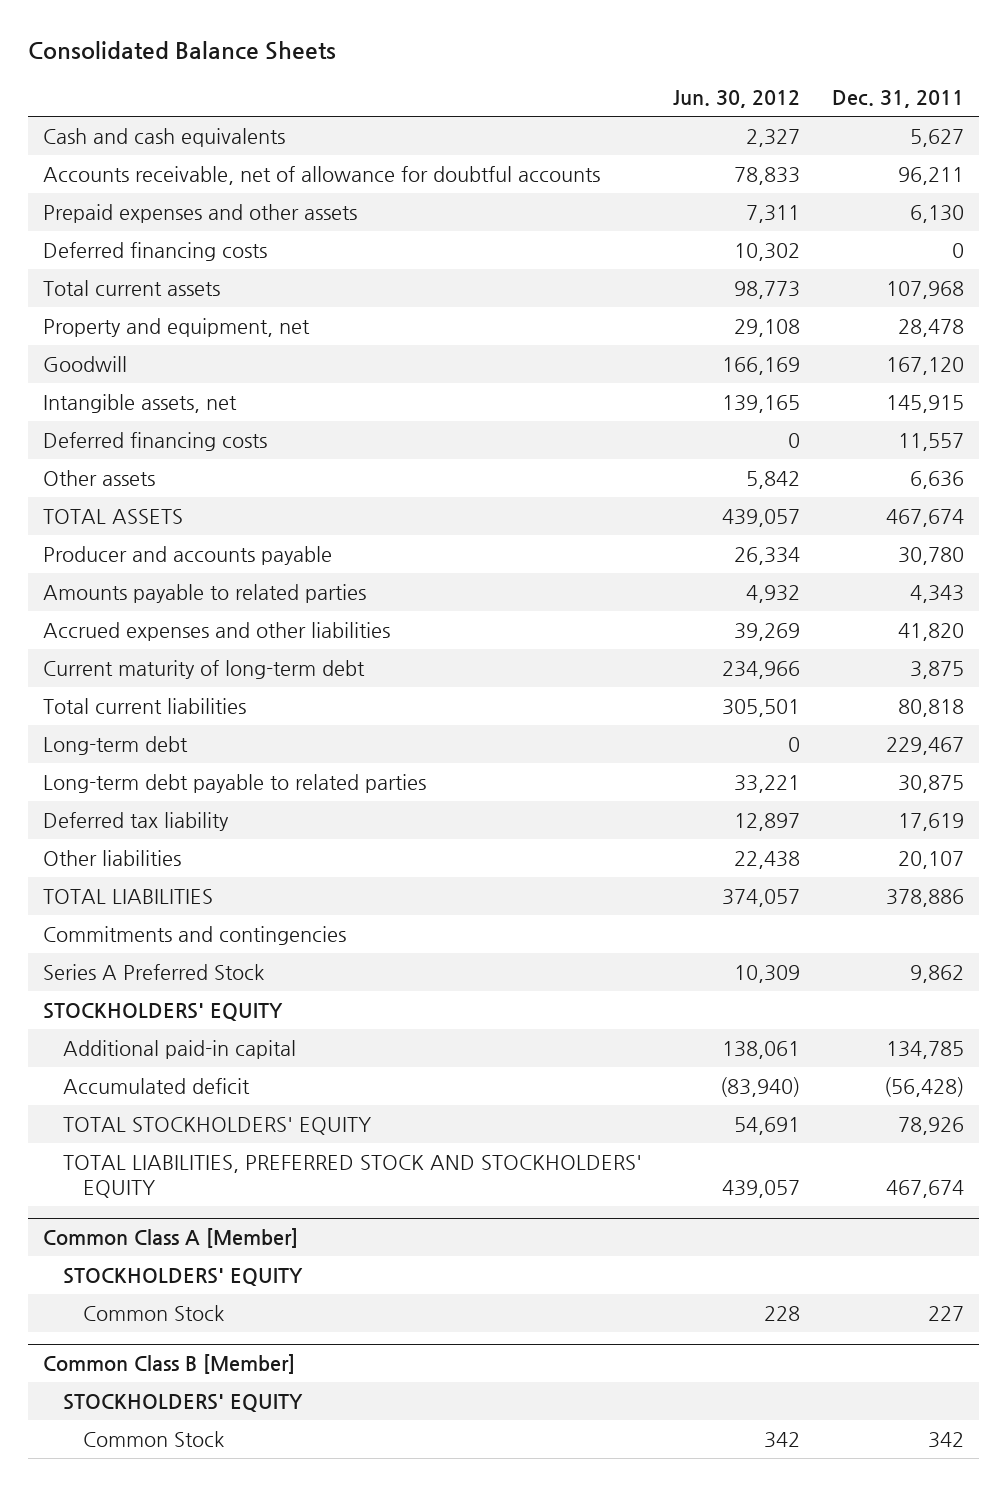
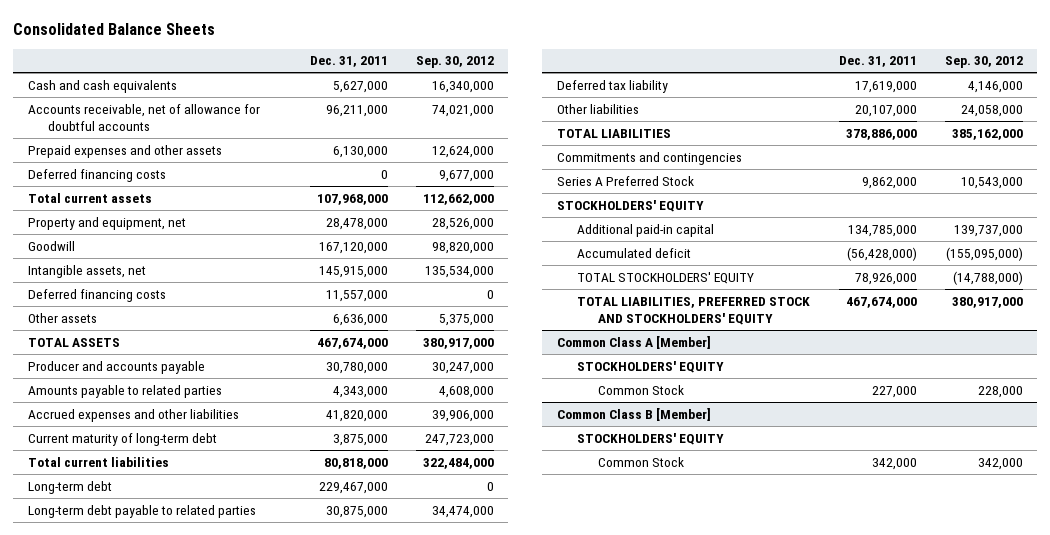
- | Jun. 30, 2012 | Dec. 31, 2011
+ | Dec. 31, 2011 | Sep. 30, 2012
- Cash and cash equivalents | 2,327 | 5,627
- Accounts receivable, net of allowance for doubtful accounts | 78,833 | 96,211
- Prepaid expenses and other assets | 7,311 | 6,130
+ Cash and cash equivalents | 5,627,000 | 16,340,000
+ Accounts receivable, net of allowance for doubtful accounts | 96,211,000 | 74,021,000
+ Prepaid expenses and other assets | 6,130,000 | 12,624,000
- Total current assets | 98,773 | 107,968
- Property and equipment, net | 29,108 | 28,478
- Goodwill | 166,169 | 167,120
- Intangible assets, net | 139,165 | 145,915
- Deferred financing costs | 0 | 11,557
- Other assets | 5,842 | 6,636
- TOTAL ASSETS | 439,057 | 467,674
- Producer and accounts payable | 26,334 | 30,780
- Amounts payable to related parties | 4,932 | 4,343
- Accrued expenses and other liabilities | 39,269 | 41,820
- Current maturity of long-term debt | 234,966 | 3,875
- Total current liabilities | 305,501 | 80,818
- Long-term debt | 0 | 229,467
- Long-term debt payable to related parties | 33,221 | 30,875
- Deferred tax liability | 12,897 | 17,619
- Other liabilities | 22,438 | 20,107
- TOTAL LIABILITIES | 374,057 | 378,886
+ Total current assets | 107,968,000 | 112,662,000
+ Property and equipment, net | 28,478,000 | 28,526,000
+ Goodwill | 167,120,000 | 98,820,000
+ Intangible assets, net | 145,915,000 | 135,534,000
+ Deferred financing costs | 11,557,000 | 0
+ Other assets | 6,636,000 | 5,375,000
+ TOTAL ASSETS | 467,674,000 | 380,917,000
+ Producer and accounts payable | 30,780,000 | 30,247,000
+ Amounts payable to related parties | 4,343,000 | 4,608,000
+ Accrued expenses and other liabilities | 41,820,000 | 39,906,000
+ Current maturity of long-term debt | 3,875,000 | 247,723,000
+ Total current liabilities | 80,818,000 | 322,484,000
+ Long-term debt | 229,467,000 | 0
+ Long-term debt payable to related parties | 30,875,000 | 34,474,000
+ Deferred tax liability | 17,619,000 | 4,146,000
+ Other liabilities | 20,107,000 | 24,058,000
+ TOTAL LIABILITIES | 378,886,000 | 385,162,000
- Series A Preferred Stock | 10,309 | 9,862
+ Series A Preferred Stock | 9,862,000 | 10,543,000
- Additional paid-in capital | 138,061 | 134,785
- Accumulated deficit | (83,940) | (56,428)
- TOTAL STOCKHOLDERS' EQUITY | 54,691 | 78,926
- TOTAL LIABILITIES, PREFERRED STOCK AND STOCKHOLDERS' EQUITY | 439,057 | 467,674
+ Additional paid-in capital | 134,785,000 | 139,737,000
+ Accumulated deficit | (56,428,000) | (155,095,000)
+ TOTAL STOCKHOLDERS' EQUITY | 78,926,000 | (14,788,000)
+ TOTAL LIABILITIES, PREFERRED STOCK AND STOCKHOLDERS' EQUITY | 467,674,000 | 380,917,000
@ Common Class A [Member]
- Common Stock | 228 | 227
+ Common Stock | 227,000 | 228,000
@ Common Class B [Member]
- Common Stock | 342 | 342
+ Common Stock | 342,000 | 342,000

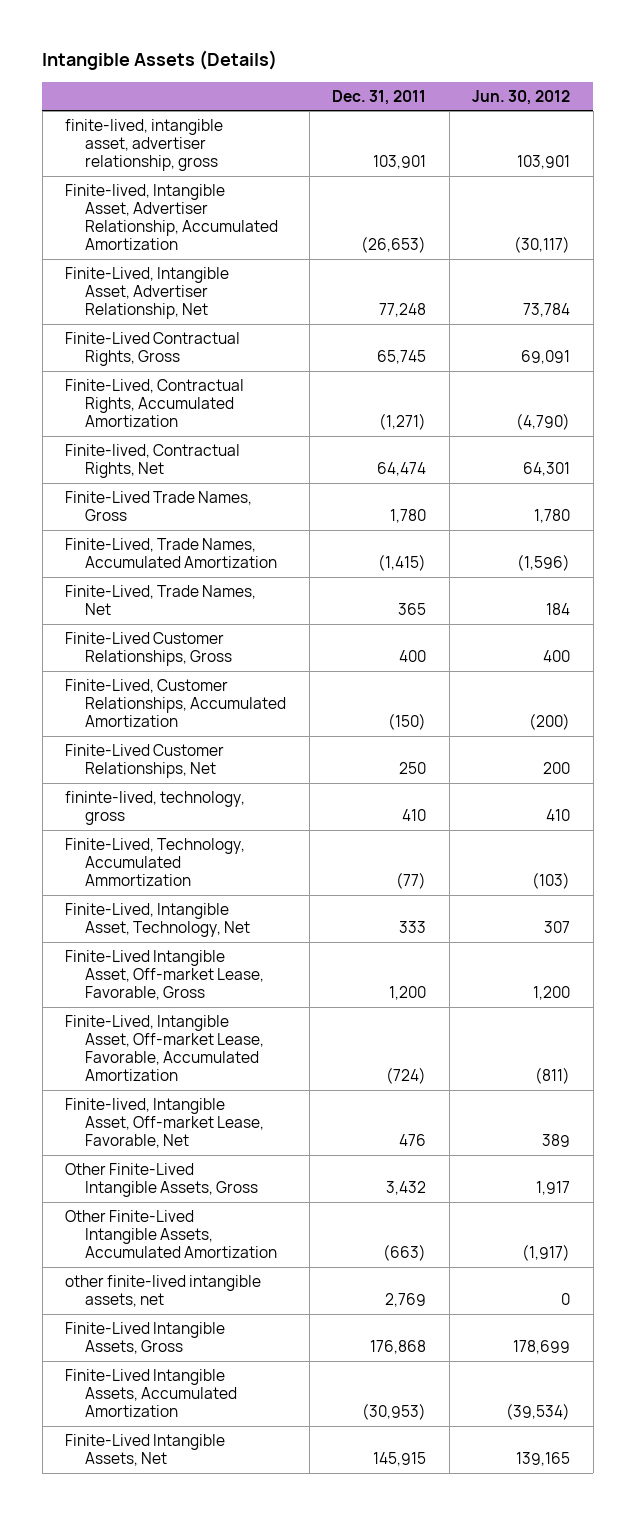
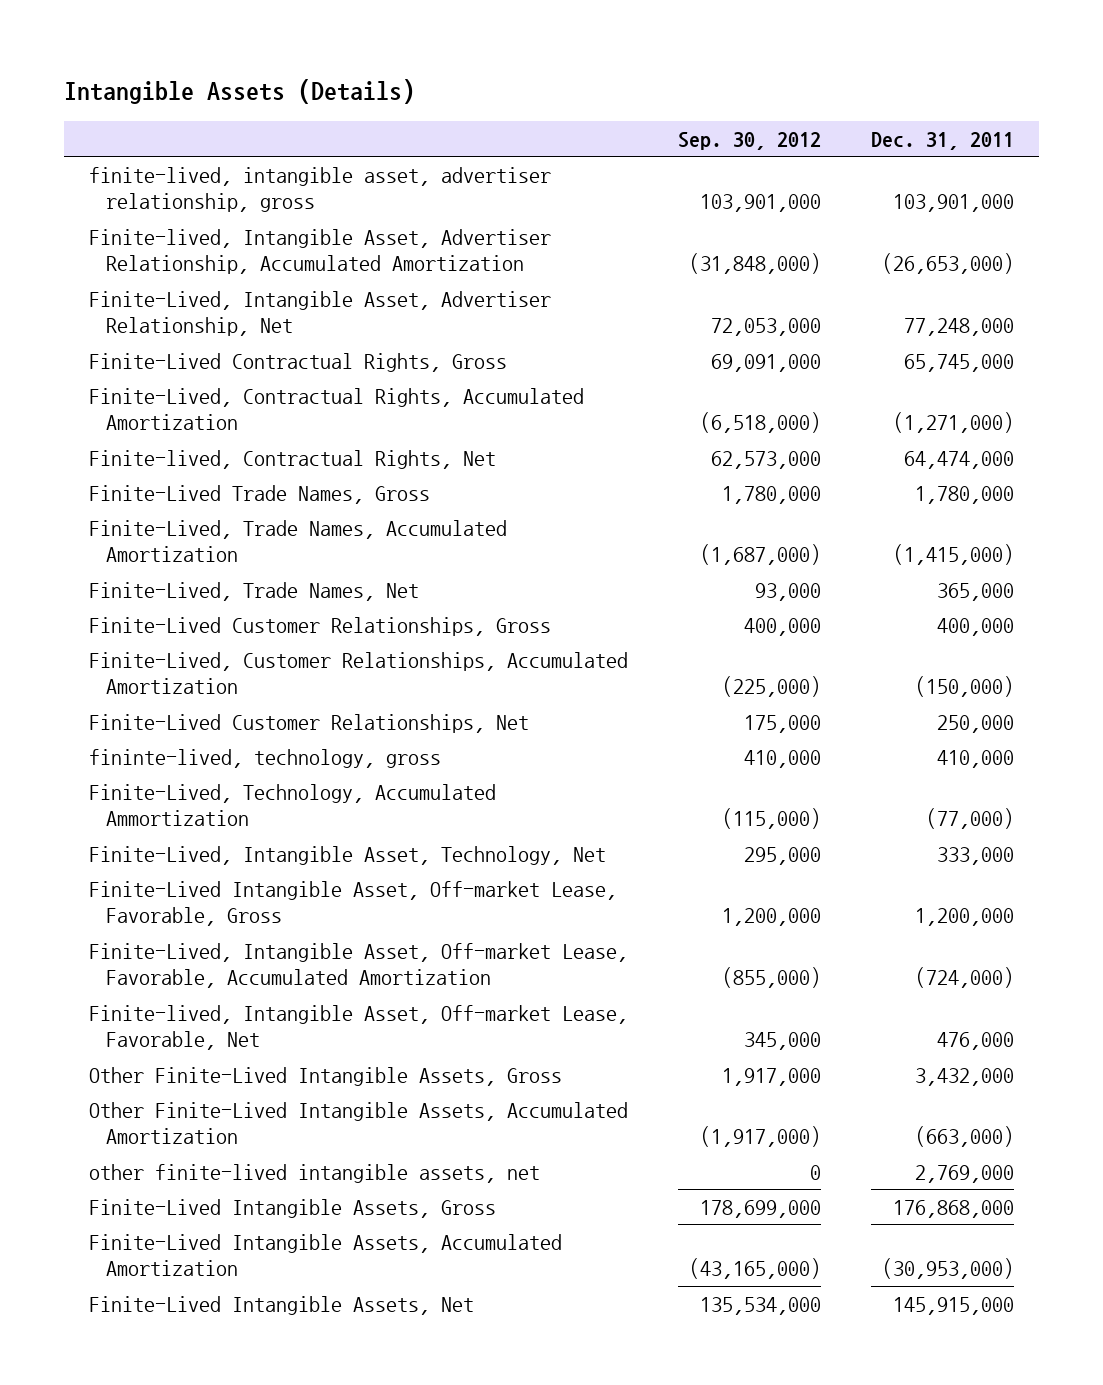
- | Dec. 31, 2011 | Jun. 30, 2012
+ | Sep. 30, 2012 | Dec. 31, 2011
- finite-lived, intangible asset, advertiser relationship, gross | 103,901 | 103,901
- Finite-lived, Intangible Asset, Advertiser Relationship, Accumulated Amortization | (26,653) | (30,117)
- Finite-Lived, Intangible Asset, Advertiser Relationship, Net | 77,248 | 73,784
- Finite-Lived Contractual Rights, Gross | 65,745 | 69,091
- Finite-Lived, Contractual Rights, Accumulated Amortization | (1,271) | (4,790)
- Finite-lived, Contractual Rights, Net | 64,474 | 64,301
- Finite-Lived Trade Names, Gross | 1,780 | 1,780
- Finite-Lived, Trade Names, Accumulated Amortization | (1,415) | (1,596)
- Finite-Lived, Trade Names, Net | 365 | 184
- Finite-Lived Customer Relationships, Gross | 400 | 400
- Finite-Lived, Customer Relationships, Accumulated Amortization | (150) | (200)
- Finite-Lived Customer Relationships, Net | 250 | 200
- fininte-lived, technology, gross | 410 | 410
- Finite-Lived, Technology, Accumulated Ammortization | (77) | (103)
- Finite-Lived, Intangible Asset, Technology, Net | 333 | 307
- Finite-Lived Intangible Asset, Off-market Lease, Favorable, Gross | 1,200 | 1,200
- Finite-Lived, Intangible Asset, Off-market Lease, Favorable, Accumulated Amortization | (724) | (811)
- Finite-lived, Intangible Asset, Off-market Lease, Favorable, Net | 476 | 389
- Other Finite-Lived Intangible Assets, Gross | 3,432 | 1,917
- Other Finite-Lived Intangible Assets, Accumulated Amortization | (663) | (1,917)
- other finite-lived intangible assets, net | 2,769 | 0
- Finite-Lived Intangible Assets, Gross | 176,868 | 178,699
- Finite-Lived Intangible Assets, Accumulated Amortization | (30,953) | (39,534)
- Finite-Lived Intangible Assets, Net | 145,915 | 139,165
+ finite-lived, intangible asset, advertiser relationship, gross | 103,901,000 | 103,901,000
+ Finite-lived, Intangible Asset, Advertiser Relationship, Accumulated Amortization | (31,848,000) | (26,653,000)
+ Finite-Lived, Intangible Asset, Advertiser Relationship, Net | 72,053,000 | 77,248,000
+ Finite-Lived Contractual Rights, Gross | 69,091,000 | 65,745,000
+ Finite-Lived, Contractual Rights, Accumulated Amortization | (6,518,000) | (1,271,000)
+ Finite-lived, Contractual Rights, Net | 62,573,000 | 64,474,000
+ Finite-Lived Trade Names, Gross | 1,780,000 | 1,780,000
+ Finite-Lived, Trade Names, Accumulated Amortization | (1,687,000) | (1,415,000)
+ Finite-Lived, Trade Names, Net | 93,000 | 365,000
+ Finite-Lived Customer Relationships, Gross | 400,000 | 400,000
+ Finite-Lived, Customer Relationships, Accumulated Amortization | (225,000) | (150,000)
+ Finite-Lived Customer Relationships, Net | 175,000 | 250,000
+ fininte-lived, technology, gross | 410,000 | 410,000
+ Finite-Lived, Technology, Accumulated Ammortization | (115,000) | (77,000)
+ Finite-Lived, Intangible Asset, Technology, Net | 295,000 | 333,000
+ Finite-Lived Intangible Asset, Off-market Lease, Favorable, Gross | 1,200,000 | 1,200,000
+ Finite-Lived, Intangible Asset, Off-market Lease, Favorable, Accumulated Amortization | (855,000) | (724,000)
+ Finite-lived, Intangible Asset, Off-market Lease, Favorable, Net | 345,000 | 476,000
+ Other Finite-Lived Intangible Assets, Gross | 1,917,000 | 3,432,000
+ Other Finite-Lived Intangible Assets, Accumulated Amortization | (1,917,000) | (663,000)
+ other finite-lived intangible assets, net | 0 | 2,769,000
+ Finite-Lived Intangible Assets, Gross | 178,699,000 | 176,868,000
+ Finite-Lived Intangible Assets, Accumulated Amortization | (43,165,000) | (30,953,000)
+ Finite-Lived Intangible Assets, Net | 135,534,000 | 145,915,000

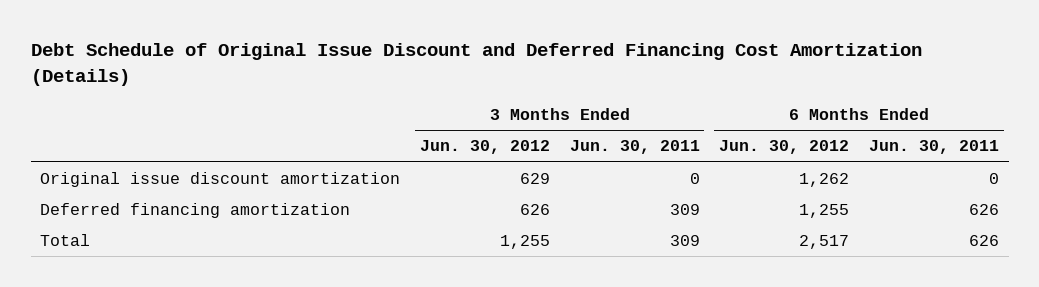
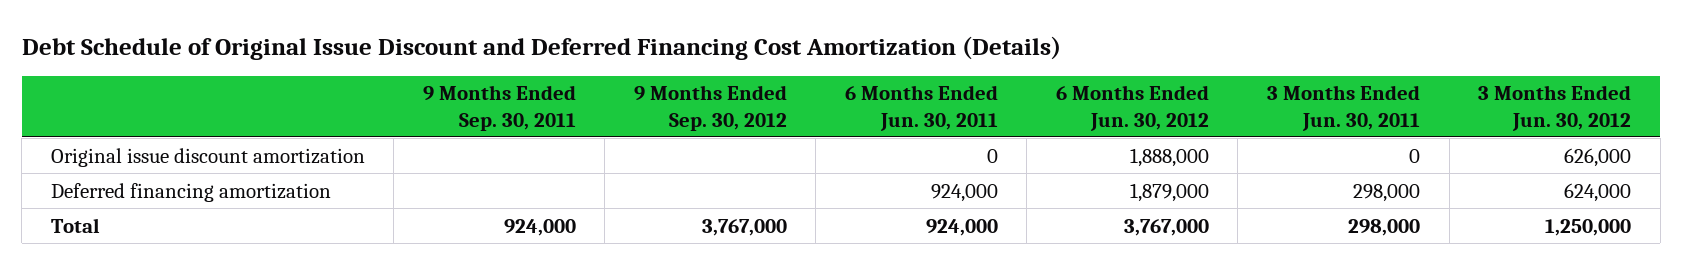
- | 3 Months Ended Jun. 30, 2012 | 3 Months Ended Jun. 30, 2011 | 6 Months Ended Jun. 30, 2012 | 6 Months Ended Jun. 30, 2011
+ | 9 Months Ended Sep. 30, 2011 | 9 Months Ended Sep. 30, 2012 | 6 Months Ended Jun. 30, 2011 | 6 Months Ended Jun. 30, 2012 | 3 Months Ended Jun. 30, 2011 | 3 Months Ended Jun. 30, 2012
- Original issue discount amortization | 629 | 0 | 1,262 | 0
- Deferred financing amortization | 626 | 309 | 1,255 | 626
- Total | 1,255 | 309 | 2,517 | 626
+ Original issue discount amortization | | | 0 | 1,888,000 | 0 | 626,000
+ Deferred financing amortization | | | 924,000 | 1,879,000 | 298,000 | 624,000
+ Total | 924,000 | 3,767,000 | 924,000 | 3,767,000 | 298,000 | 1,250,000

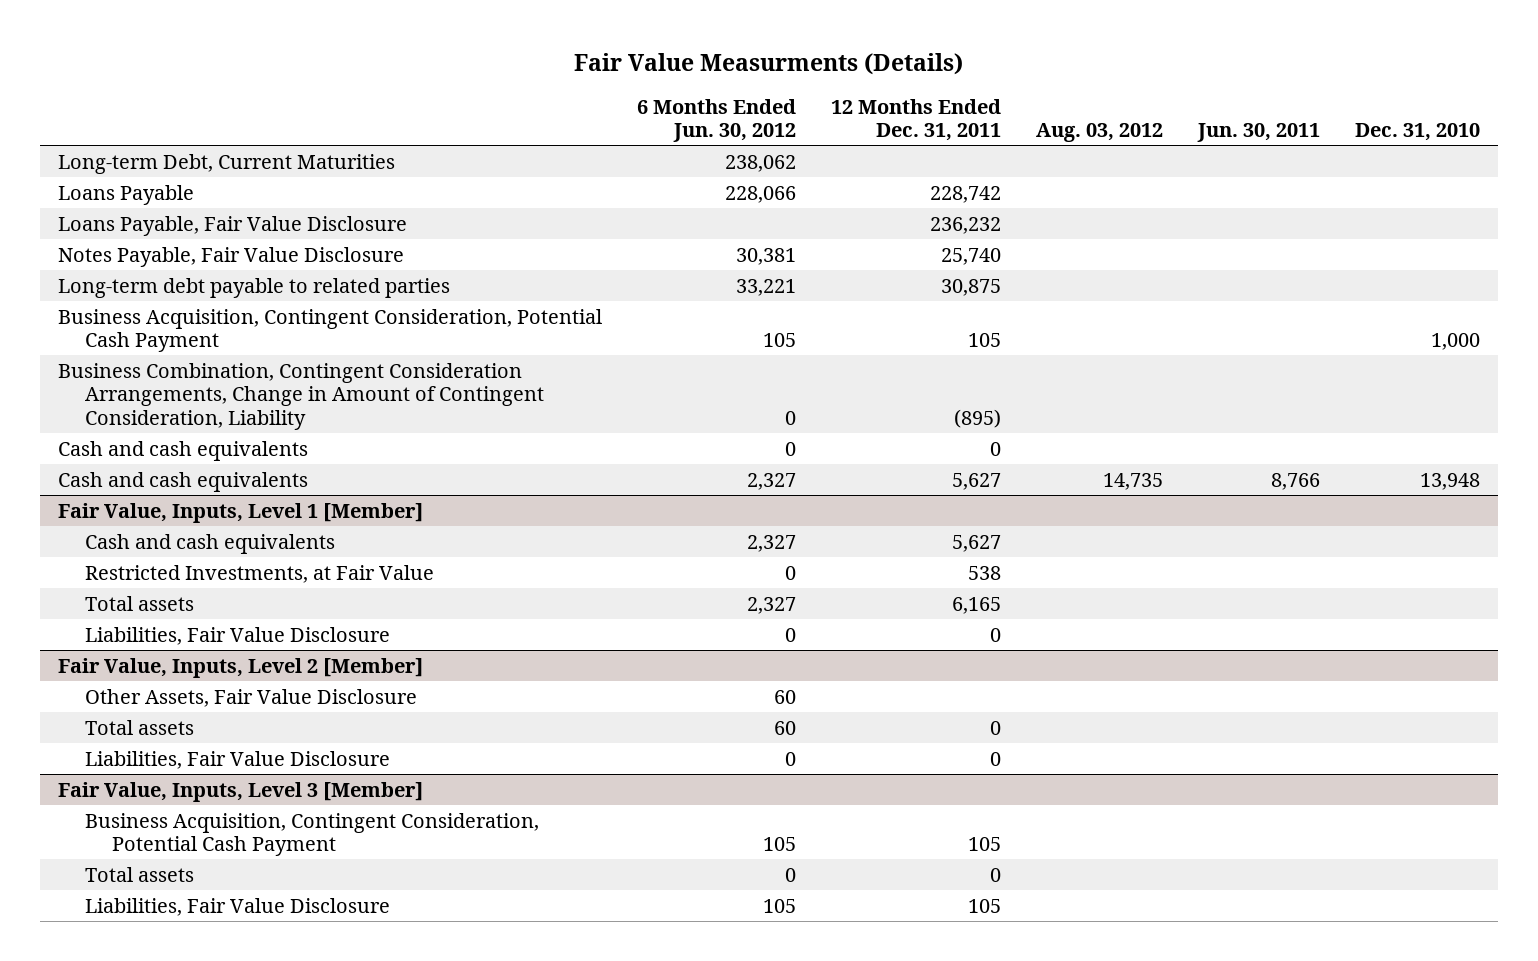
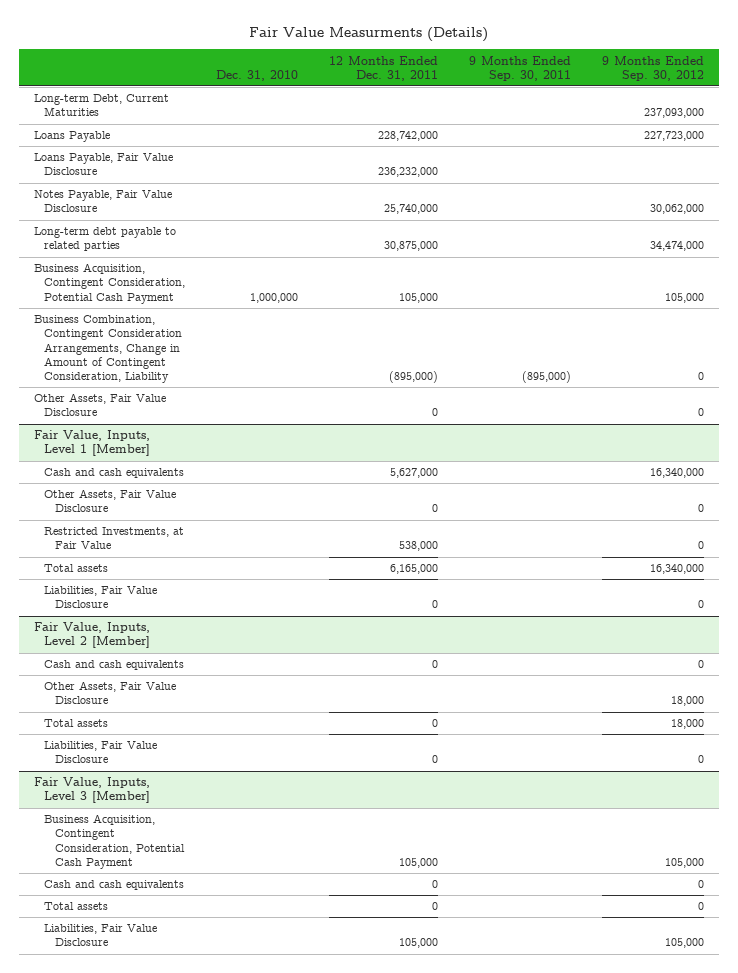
- | 6 Months Ended Jun. 30, 2012 | 12 Months Ended Dec. 31, 2011 | Aug. 03, 2012 | Jun. 30, 2011 | Dec. 31, 2010
+ | Dec. 31, 2010 | 12 Months Ended Dec. 31, 2011 | 9 Months Ended Sep. 30, 2011 | 9 Months Ended Sep. 30, 2012
- Loans Payable | 228,066 | 228,742 | | |
- Loans Payable, Fair Value Disclosure | | 236,232 | | |
- Notes Payable, Fair Value Disclosure | 30,381 | 25,740 | | |
- Long-term debt payable to related parties | 33,221 | 30,875 | | |
- Business Acquisition, Contingent Consideration, Potential Cash Payment | 105 | 105 | | | 1,000
- Business Combination, Contingent Consideration Arrangements, Change in Amount of Contingent Consideration, Liability | 0 | (895) | | |
- Cash and cash equivalents | 0 | 0 | | |
- Cash and cash equivalents | 2,327 | 5,627 | 14,735 | 8,766 | 13,948
+ Loans Payable | | 228,742,000 | | 227,723,000
+ Loans Payable, Fair Value Disclosure | | 236,232,000 | |
+ Notes Payable, Fair Value Disclosure | | 25,740,000 | | 30,062,000
+ Long-term debt payable to related parties | | 30,875,000 | | 34,474,000
+ Business Acquisition, Contingent Consideration, Potential Cash Payment | 1,000,000 | 105,000 | | 105,000
+ Business Combination, Contingent Consideration Arrangements, Change in Amount of Contingent Consideration, Liability | | (895,000) | (895,000) | 0
+ Other Assets, Fair Value Disclosure | | 0 | | 0
@ Fair Value, Inputs, Level 1 [Member]
- Cash and cash equivalents | 2,327 | 5,627 | | |
- Restricted Investments, at Fair Value | 0 | 538 | | |
- Total assets | 2,327 | 6,165 | | |
+ Cash and cash equivalents | | 5,627,000 | | 16,340,000
+ Other Assets, Fair Value Disclosure | | 0 | | 0
+ Restricted Investments, at Fair Value | | 538,000 | | 0
+ Total assets | | 6,165,000 | | 16,340,000
@ Fair Value, Inputs, Level 2 [Member]
+ Cash and cash equivalents | | 0 | | 0
@ Fair Value, Inputs, Level 3 [Member]
- Business Acquisition, Contingent Consideration, Potential Cash Payment | 105 | 105 | | |
+ Business Acquisition, Contingent Consideration, Potential Cash Payment | | 105,000 | | 105,000
+ Cash and cash equivalents | | 0 | | 0
- Liabilities, Fair Value Disclosure | 105 | 105 | | |
+ Liabilities, Fair Value Disclosure | | 105,000 | | 105,000

